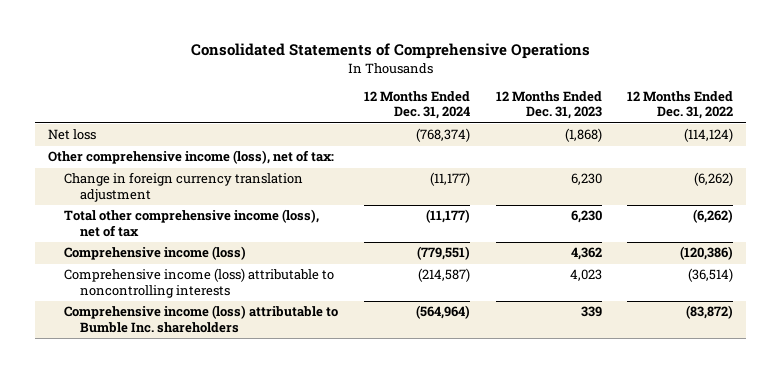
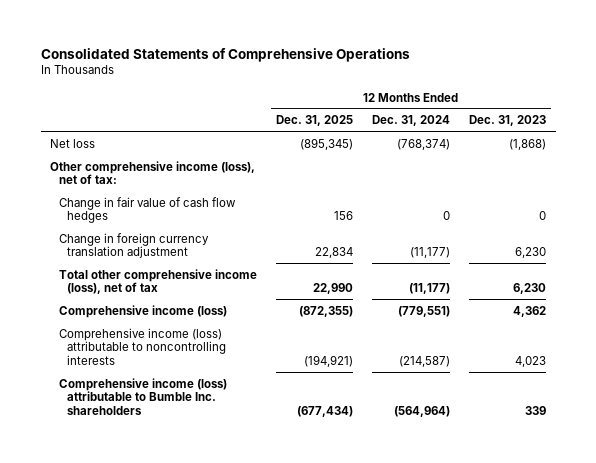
- | 12 Months Ended Dec. 31, 2024 | 12 Months Ended Dec. 31, 2023 | 12 Months Ended Dec. 31, 2022
+ | 12 Months Ended Dec. 31, 2025 | 12 Months Ended Dec. 31, 2024 | 12 Months Ended Dec. 31, 2023
+ Change in fair value of cash flow hedges | 156 | 0 | 0

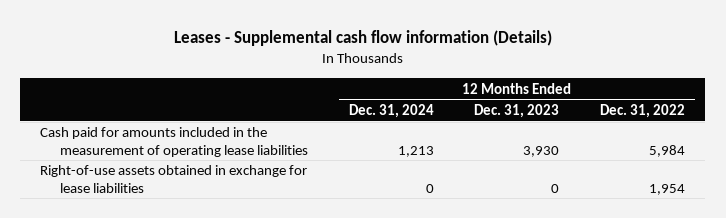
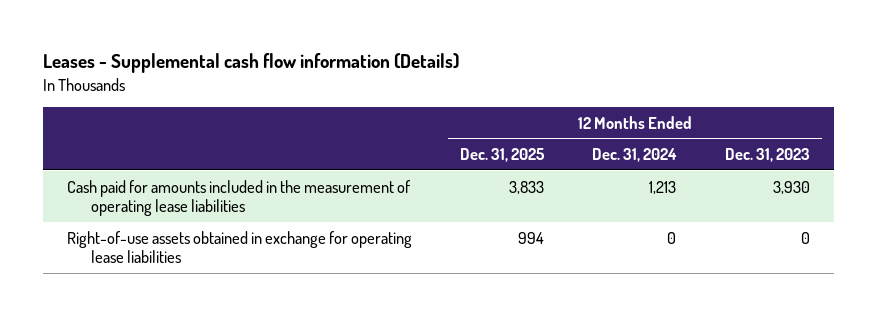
- | 12 Months Ended Dec. 31, 2024 | 12 Months Ended Dec. 31, 2023 | 12 Months Ended Dec. 31, 2022
+ | 12 Months Ended Dec. 31, 2025 | 12 Months Ended Dec. 31, 2024 | 12 Months Ended Dec. 31, 2023
- Right-of-use assets obtained in exchange for lease liabilities | 0 | 0 | 1,954
+ Right-of-use assets obtained in exchange for operating lease liabilities | 994 | 0 | 0

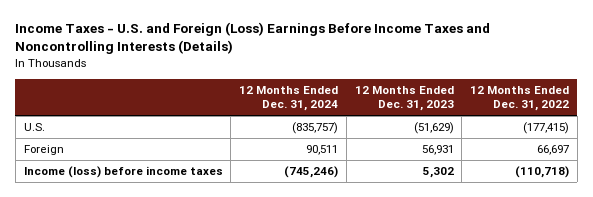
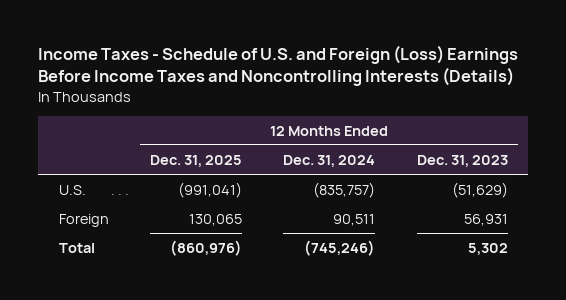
- Income Taxes - U.S. and Foreign (Loss) Earnings Before Income Taxes and Noncontrolling Interests (Details)
+ Income Taxes - Schedule of U.S. and Foreign (Loss) Earnings Before Income Taxes and Noncontrolling Interests (Details)
- | 12 Months Ended Dec. 31, 2024 | 12 Months Ended Dec. 31, 2023 | 12 Months Ended Dec. 31, 2022
+ | 12 Months Ended Dec. 31, 2025 | 12 Months Ended Dec. 31, 2024 | 12 Months Ended Dec. 31, 2023
- Income (loss) before income taxes | (745,246) | 5,302 | (110,718)
+ Total | (860,976) | (745,246) | 5,302

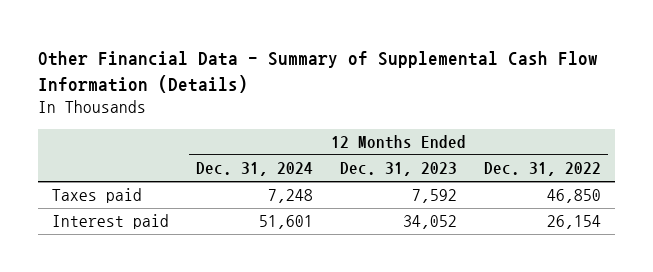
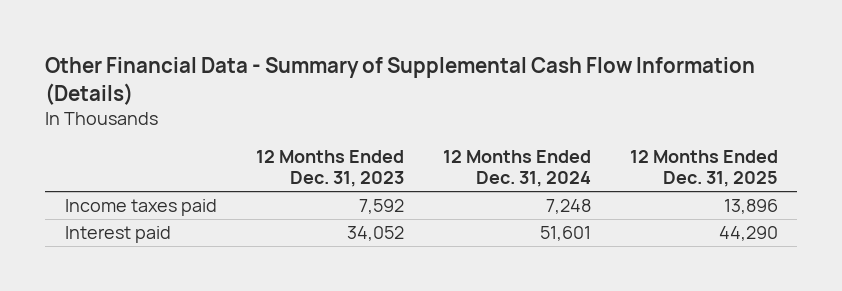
- | 12 Months Ended Dec. 31, 2024 | 12 Months Ended Dec. 31, 2023 | 12 Months Ended Dec. 31, 2022
+ | 12 Months Ended Dec. 31, 2023 | 12 Months Ended Dec. 31, 2024 | 12 Months Ended Dec. 31, 2025
- Taxes paid | 7,248 | 7,592 | 46,850
+ Income taxes paid | 7,592 | 7,248 | 13,896

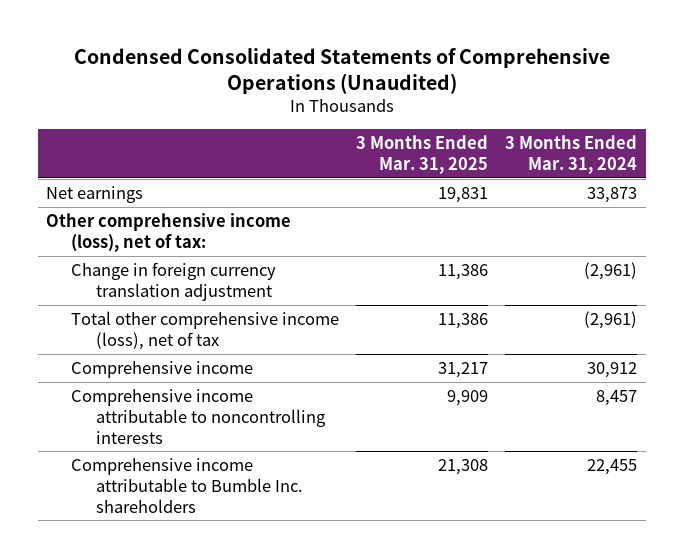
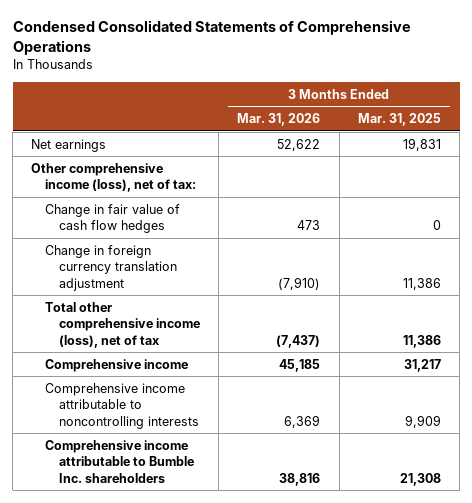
- Condensed Consolidated Statements of Comprehensive Operations (Unaudited)
+ Condensed Consolidated Statements of Comprehensive Operations
- | 3 Months Ended Mar. 31, 2025 | 3 Months Ended Mar. 31, 2024
+ | 3 Months Ended Mar. 31, 2026 | 3 Months Ended Mar. 31, 2025
+ Change in fair value of cash flow hedges | 473 | 0

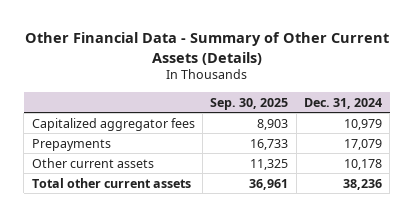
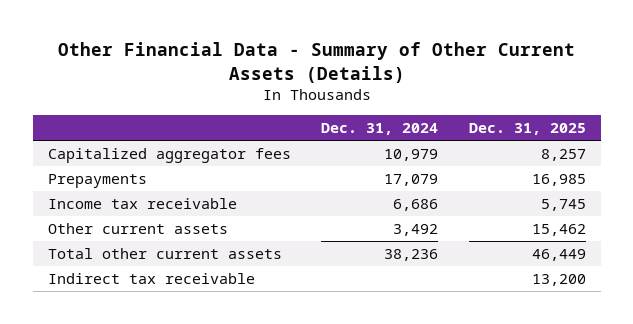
- | Sep. 30, 2025 | Dec. 31, 2024
+ | Dec. 31, 2024 | Dec. 31, 2025
- Other current assets | 11,325 | 10,178
+ Income tax receivable | 6,686 | 5,745
+ Other current assets | 3,492 | 15,462
+ Indirect tax receivable | | 13,200

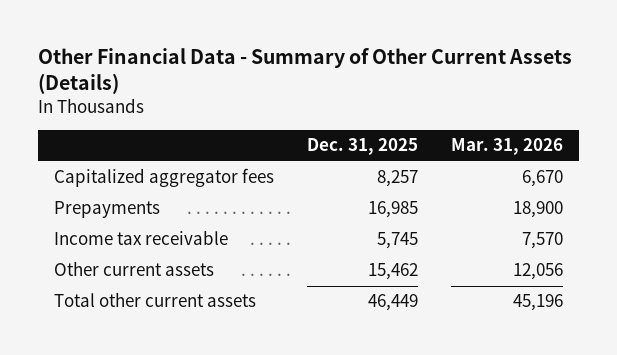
- | Dec. 31, 2024 | Dec. 31, 2025
+ | Dec. 31, 2025 | Mar. 31, 2026
- Indirect tax receivable | | 13,200

